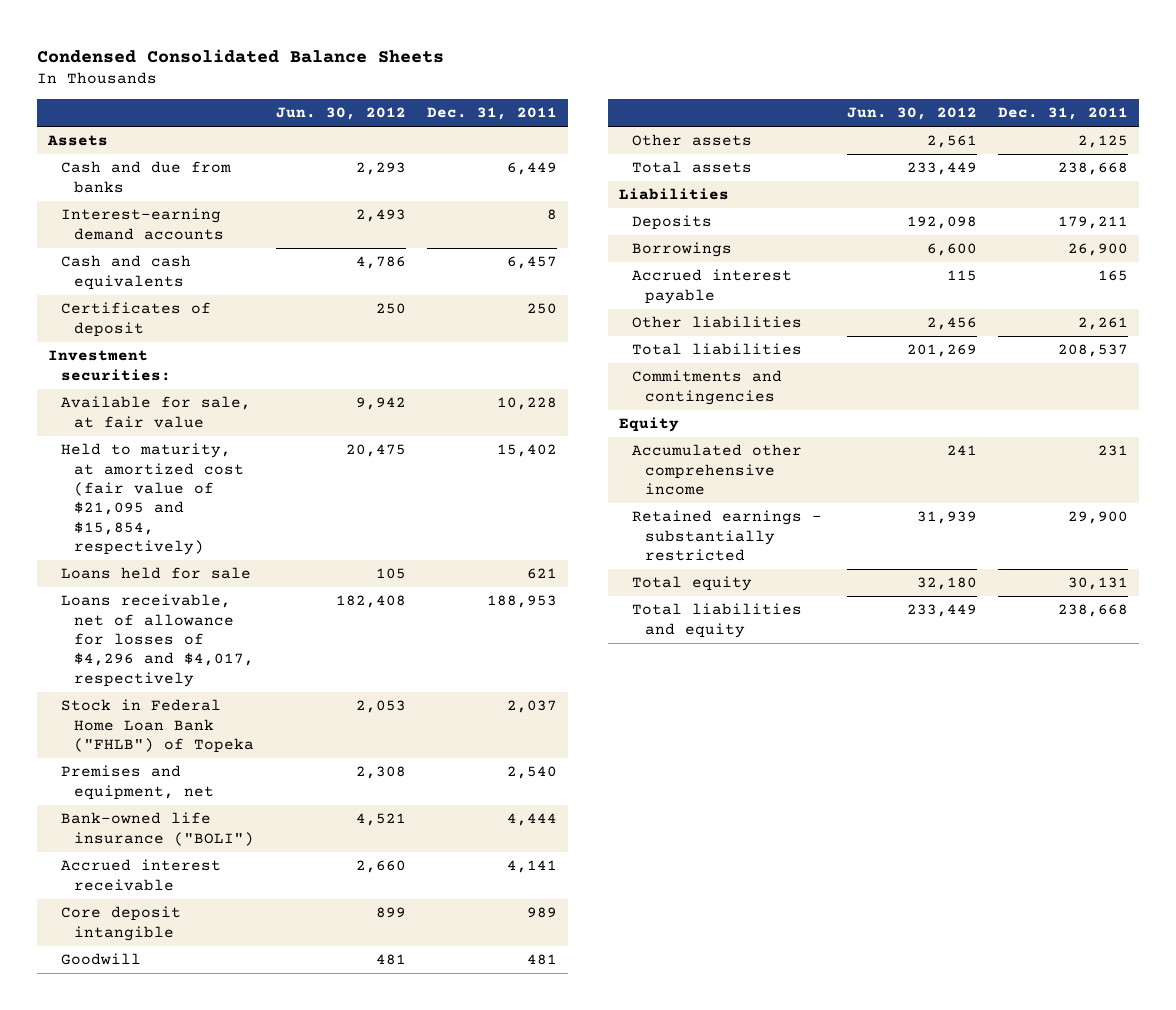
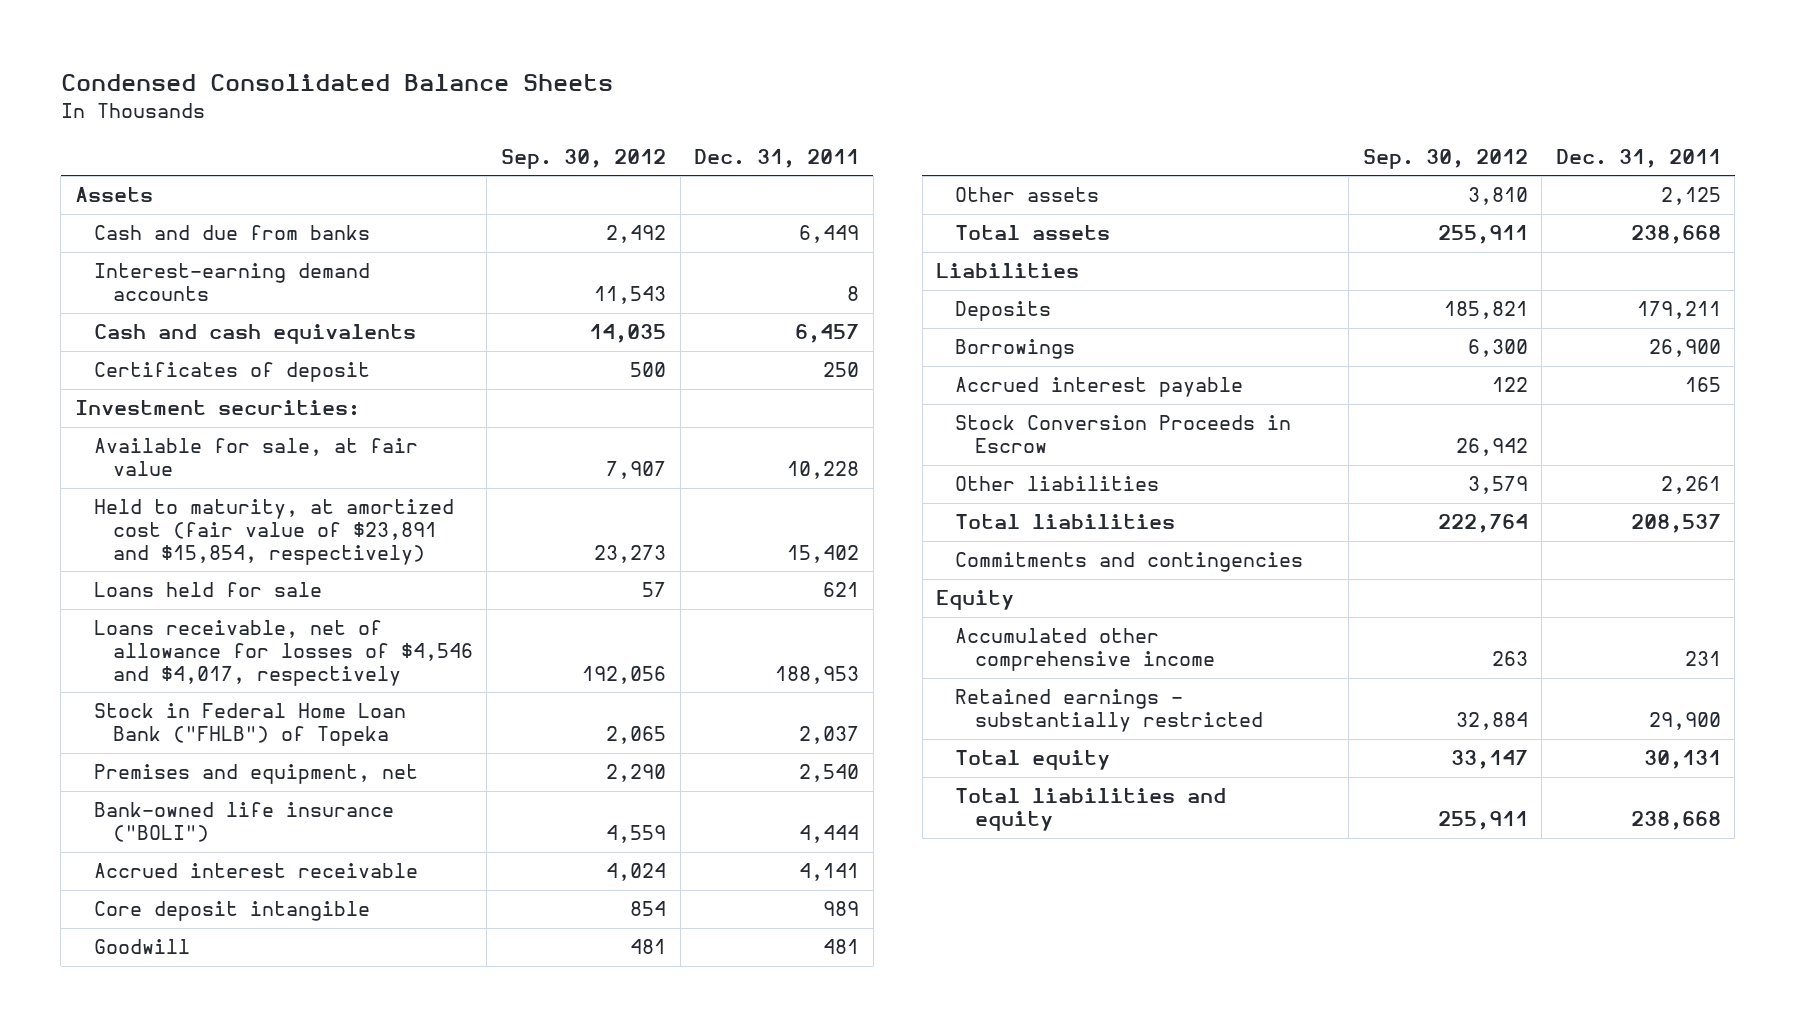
- | Jun. 30, 2012 | Dec. 31, 2011
+ | Sep. 30, 2012 | Dec. 31, 2011
- Held to maturity, at amortized cost (fair value of $21,095 and $15,854, respectively) | 20,475 | 15,402
+ Held to maturity, at amortized cost (fair value of $23,891 and $15,854, respectively) | 23,273 | 15,402
- Loans receivable, net of allowance for losses of $4,296 and $4,017, respectively | 182,408 | 188,953
+ Loans receivable, net of allowance for losses of $4,546 and $4,017, respectively | 192,056 | 188,953
+ Stock Conversion Proceeds in Escrow | 26,942 |

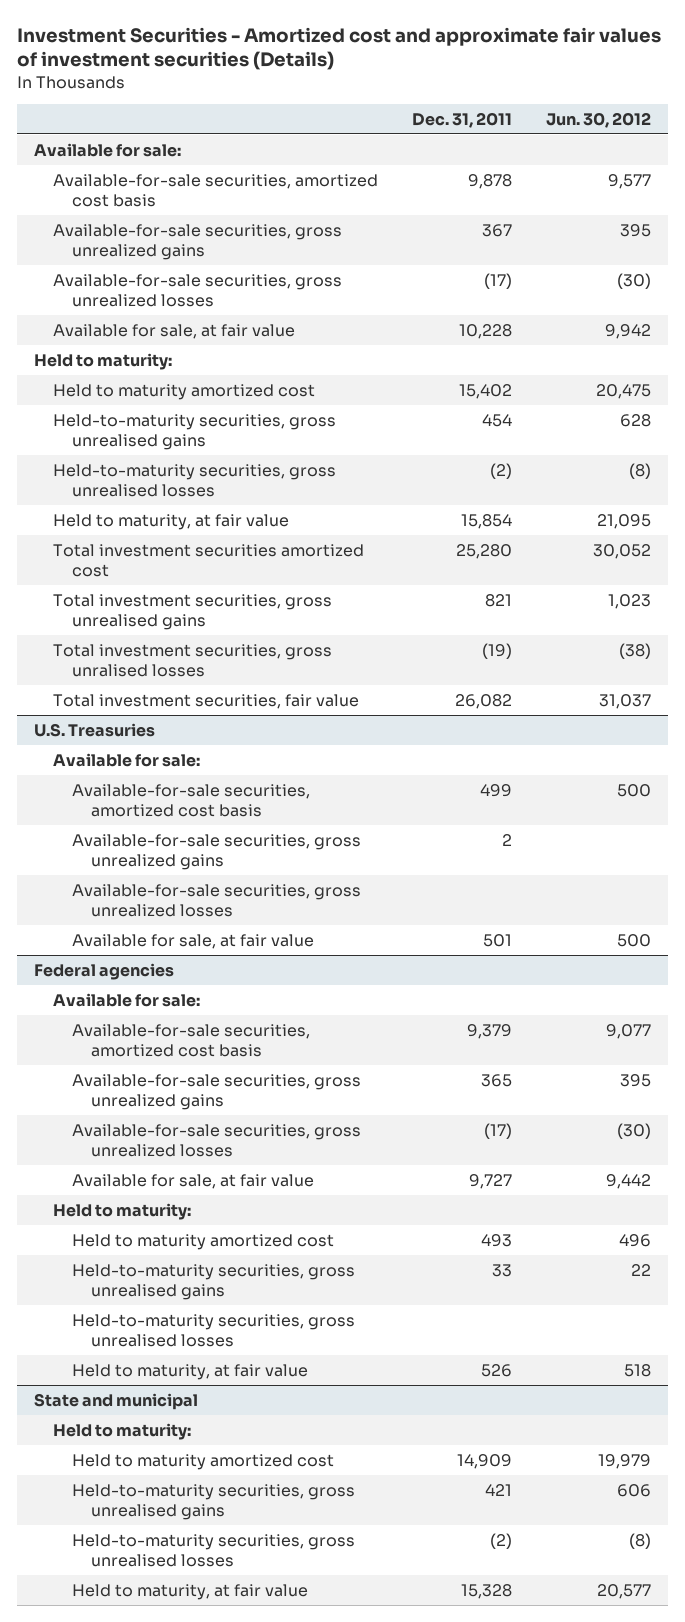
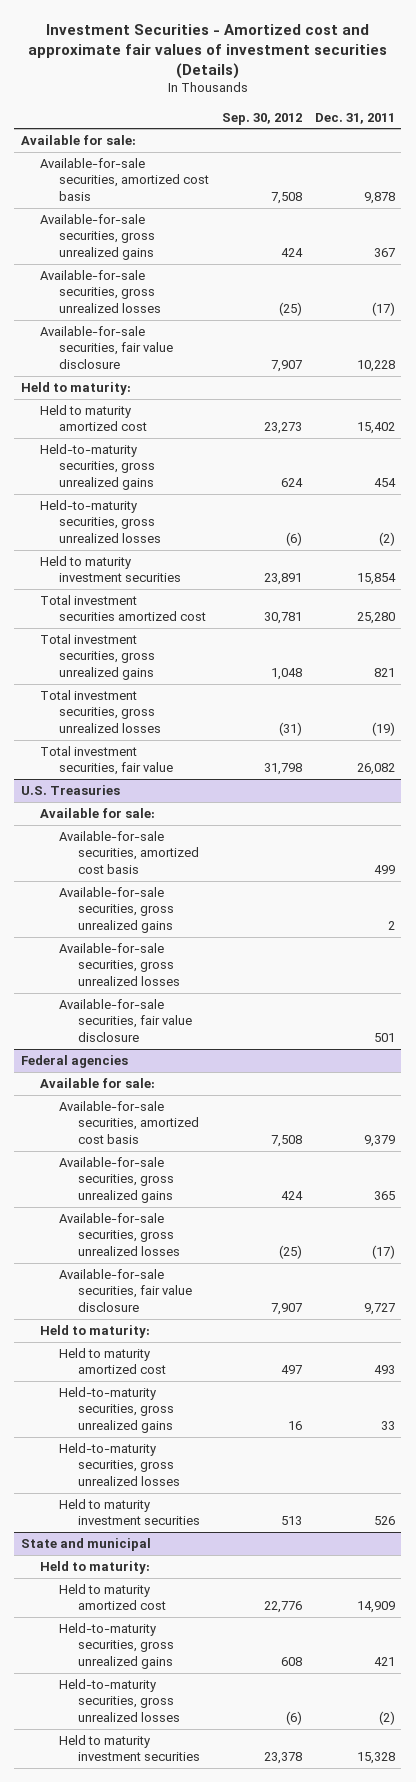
- | Dec. 31, 2011 | Jun. 30, 2012
+ | Sep. 30, 2012 | Dec. 31, 2011
- Available for sale, at fair value | 10,228 | 9,942
+ Available-for-sale securities, fair value disclosure | 7,907 | 10,228
- Held-to-maturity securities, gross unrealised gains | 454 | 628
- Held-to-maturity securities, gross unrealised losses | (2) | (8)
- Held to maturity, at fair value | 15,854 | 21,095
+ Held-to-maturity securities, gross unrealized gains | 624 | 454
+ Held-to-maturity securities, gross unrealized losses | (6) | (2)
+ Held to maturity investment securities | 23,891 | 15,854
- Total investment securities, gross unrealised gains | 821 | 1,023
- Total investment securities, gross unralised losses | (19) | (38)
+ Total investment securities, gross unrealized gains | 1,048 | 821
+ Total investment securities, gross unrealized losses | (31) | (19)
@ U.S. Treasuries
- Available for sale, at fair value | 501 | 500
+ Available-for-sale securities, fair value disclosure | | 501
@ Federal agencies
- Available for sale, at fair value | 9,727 | 9,442
+ Available-for-sale securities, fair value disclosure | 7,907 | 9,727
- Held-to-maturity securities, gross unrealised gains | 33 | 22
- Held-to-maturity securities, gross unrealised losses
- Held to maturity, at fair value | 526 | 518
+ Held-to-maturity securities, gross unrealized gains | 16 | 33
+ Held-to-maturity securities, gross unrealized losses
+ Held to maturity investment securities | 513 | 526
@ State and municipal
- Held-to-maturity securities, gross unrealised gains | 421 | 606
- Held-to-maturity securities, gross unrealised losses | (2) | (8)
- Held to maturity, at fair value | 15,328 | 20,577
+ Held-to-maturity securities, gross unrealized gains | 608 | 421
+ Held-to-maturity securities, gross unrealized losses | (6) | (2)
+ Held to maturity investment securities | 23,378 | 15,328

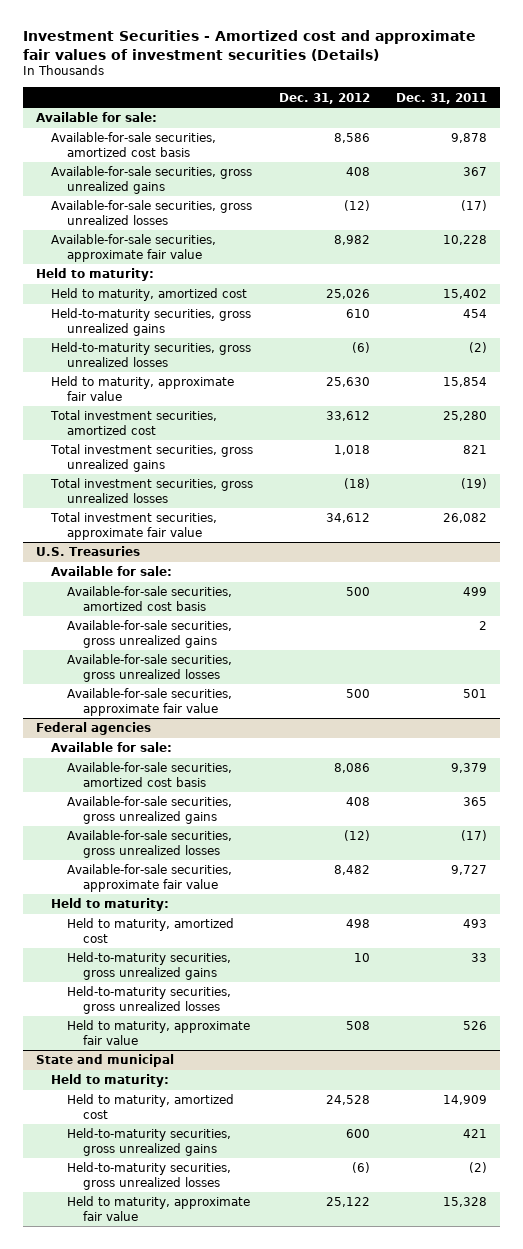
- | Sep. 30, 2012 | Dec. 31, 2011
+ | Dec. 31, 2012 | Dec. 31, 2011
- Available-for-sale securities, fair value disclosure | 7,907 | 10,228
+ Available-for-sale securities, approximate fair value | 8,982 | 10,228
- Held to maturity amortized cost | 23,273 | 15,402
+ Held to maturity, amortized cost | 25,026 | 15,402
- Held to maturity investment securities | 23,891 | 15,854
- Total investment securities amortized cost | 30,781 | 25,280
+ Held to maturity, approximate fair value | 25,630 | 15,854
+ Total investment securities, amortized cost | 33,612 | 25,280
- Total investment securities, fair value | 31,798 | 26,082
+ Total investment securities, approximate fair value | 34,612 | 26,082
@ U.S. Treasuries
- Available-for-sale securities, fair value disclosure | | 501
+ Available-for-sale securities, approximate fair value | 500 | 501
@ Federal agencies
- Available-for-sale securities, fair value disclosure | 7,907 | 9,727
+ Available-for-sale securities, approximate fair value | 8,482 | 9,727
- Held to maturity amortized cost | 497 | 493
+ Held to maturity, amortized cost | 498 | 493
- Held to maturity investment securities | 513 | 526
+ Held to maturity, approximate fair value | 508 | 526
@ State and municipal
- Held to maturity amortized cost | 22,776 | 14,909
+ Held to maturity, amortized cost | 24,528 | 14,909
- Held to maturity investment securities | 23,378 | 15,328
+ Held to maturity, approximate fair value | 25,122 | 15,328

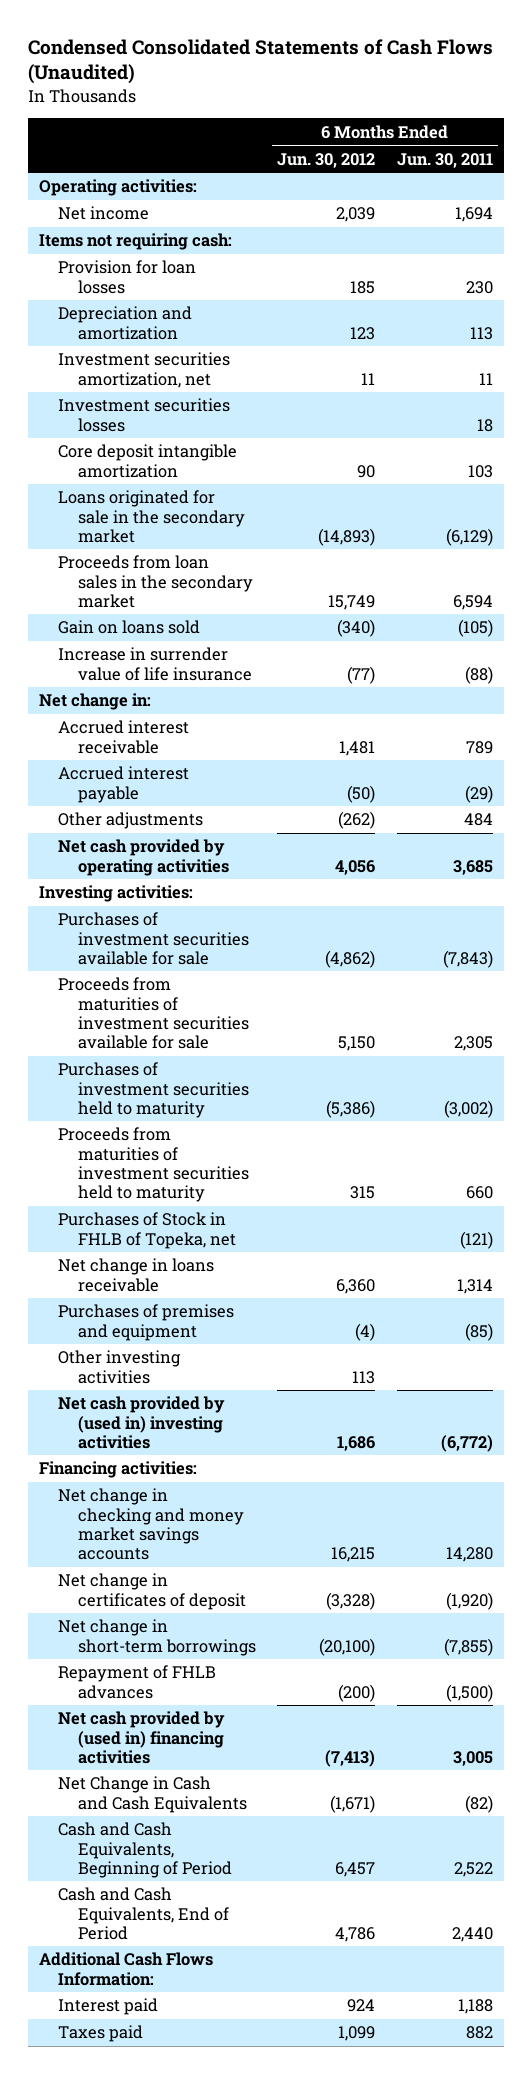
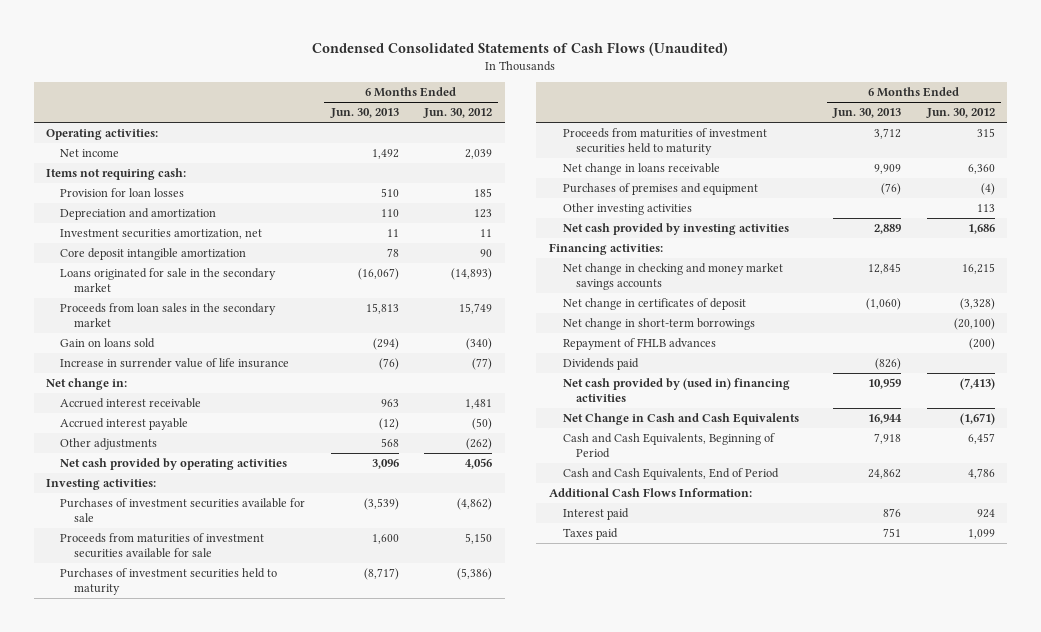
- | 6 Months Ended Jun. 30, 2012 | 6 Months Ended Jun. 30, 2011
+ | 6 Months Ended Jun. 30, 2013 | 6 Months Ended Jun. 30, 2012
- Investment securities losses | | 18
- Purchases of Stock in FHLB of Topeka, net | | (121)
- Net cash provided by (used in) investing activities | 1,686 | (6,772)
+ Net cash provided by investing activities | 2,889 | 1,686
+ Dividends paid | (826) |

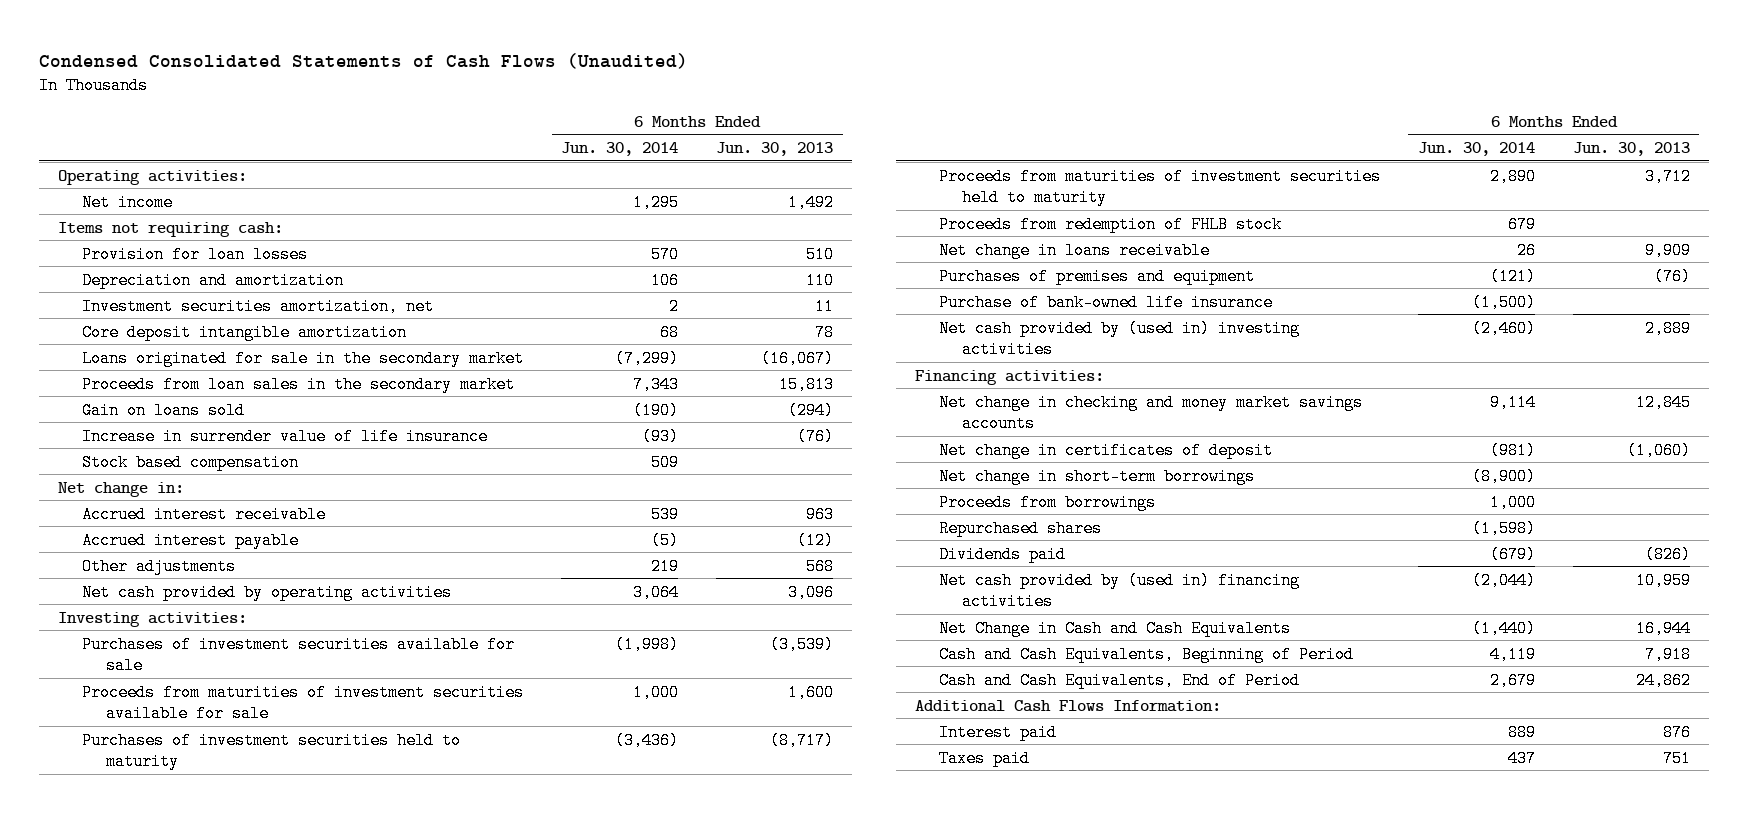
- | 6 Months Ended Jun. 30, 2013 | 6 Months Ended Jun. 30, 2012
+ | 6 Months Ended Jun. 30, 2014 | 6 Months Ended Jun. 30, 2013
+ Stock based compensation | 509 |
+ Proceeds from redemption of FHLB stock | 679 |
- Other investing activities | | 113
- Net cash provided by investing activities | 2,889 | 1,686
+ Purchase of bank-owned life insurance | (1,500) |
+ Net cash provided by (used in) investing activities | (2,460) | 2,889
- Repayment of FHLB advances | | (200)
+ Proceeds from borrowings | 1,000 |
+ Repurchased shares | (1,598) |

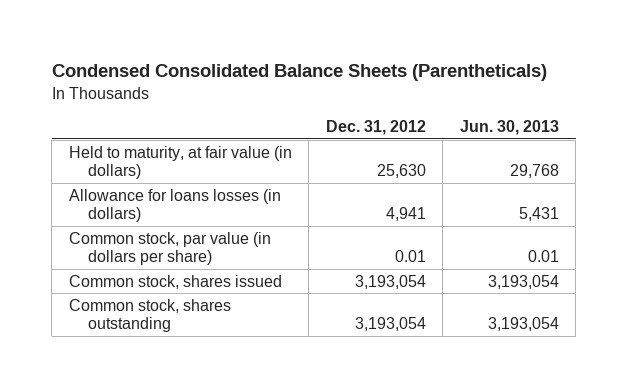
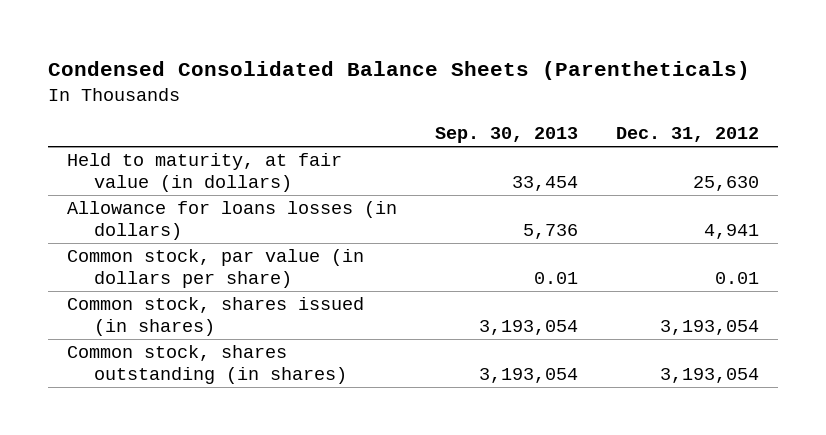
- | Dec. 31, 2012 | Jun. 30, 2013
+ | Sep. 30, 2013 | Dec. 31, 2012
- Common stock, shares issued | 3,193,054 | 3,193,054
- Common stock, shares outstanding | 3,193,054 | 3,193,054
+ Common stock, shares issued (in shares) | 3,193,054 | 3,193,054
+ Common stock, shares outstanding (in shares) | 3,193,054 | 3,193,054

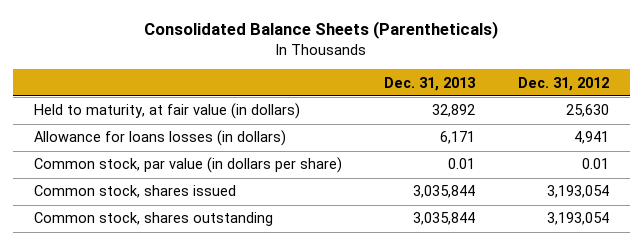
- Condensed Consolidated Balance Sheets (Parentheticals)
+ Consolidated Balance Sheets (Parentheticals)
- | Sep. 30, 2013 | Dec. 31, 2012
+ | Dec. 31, 2013 | Dec. 31, 2012
- Common stock, shares issued (in shares) | 3,193,054 | 3,193,054
- Common stock, shares outstanding (in shares) | 3,193,054 | 3,193,054
+ Common stock, shares issued | 3,035,844 | 3,193,054
+ Common stock, shares outstanding | 3,035,844 | 3,193,054

